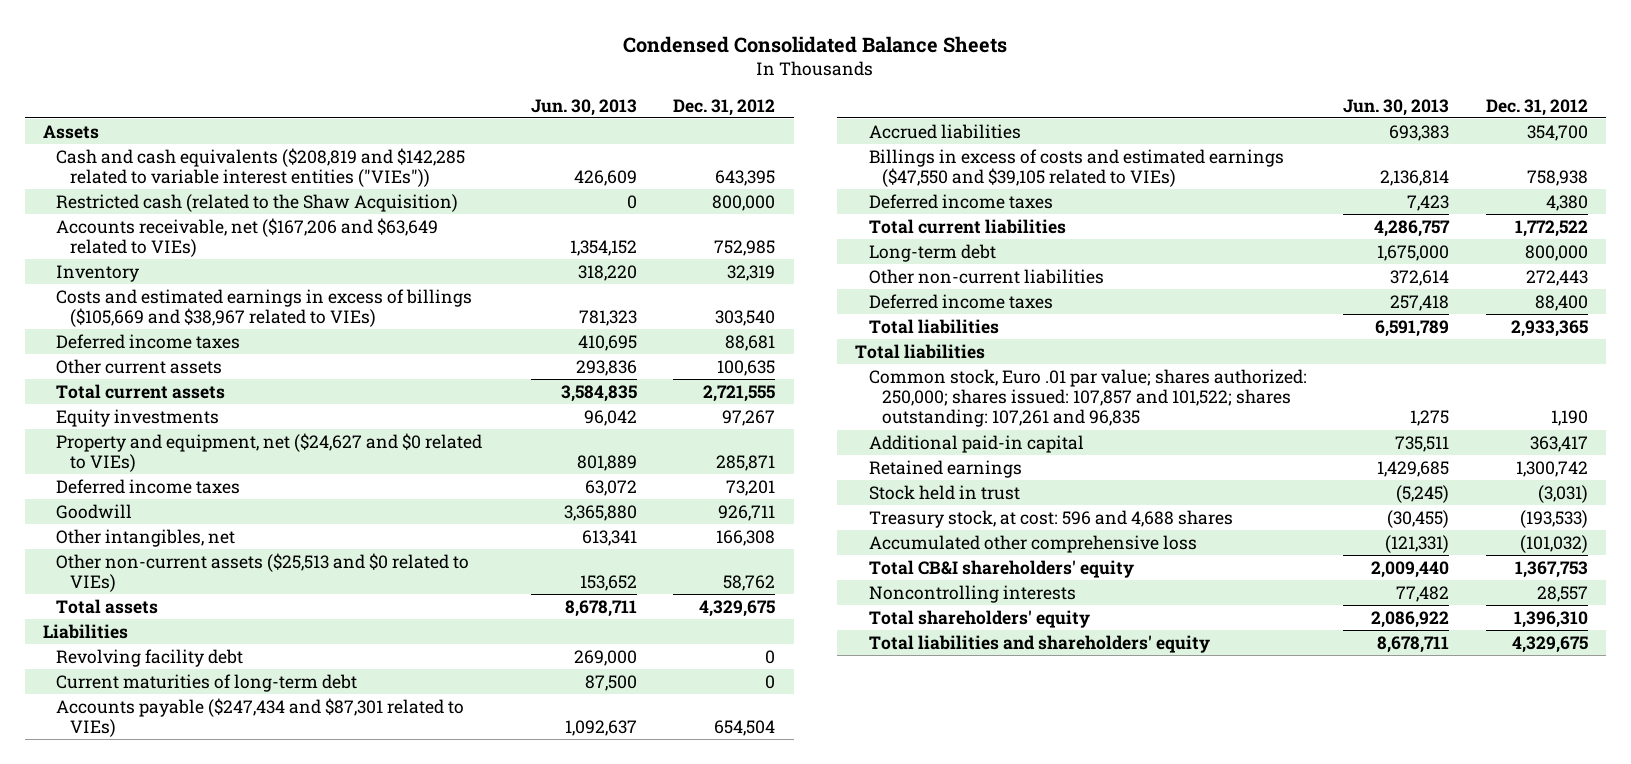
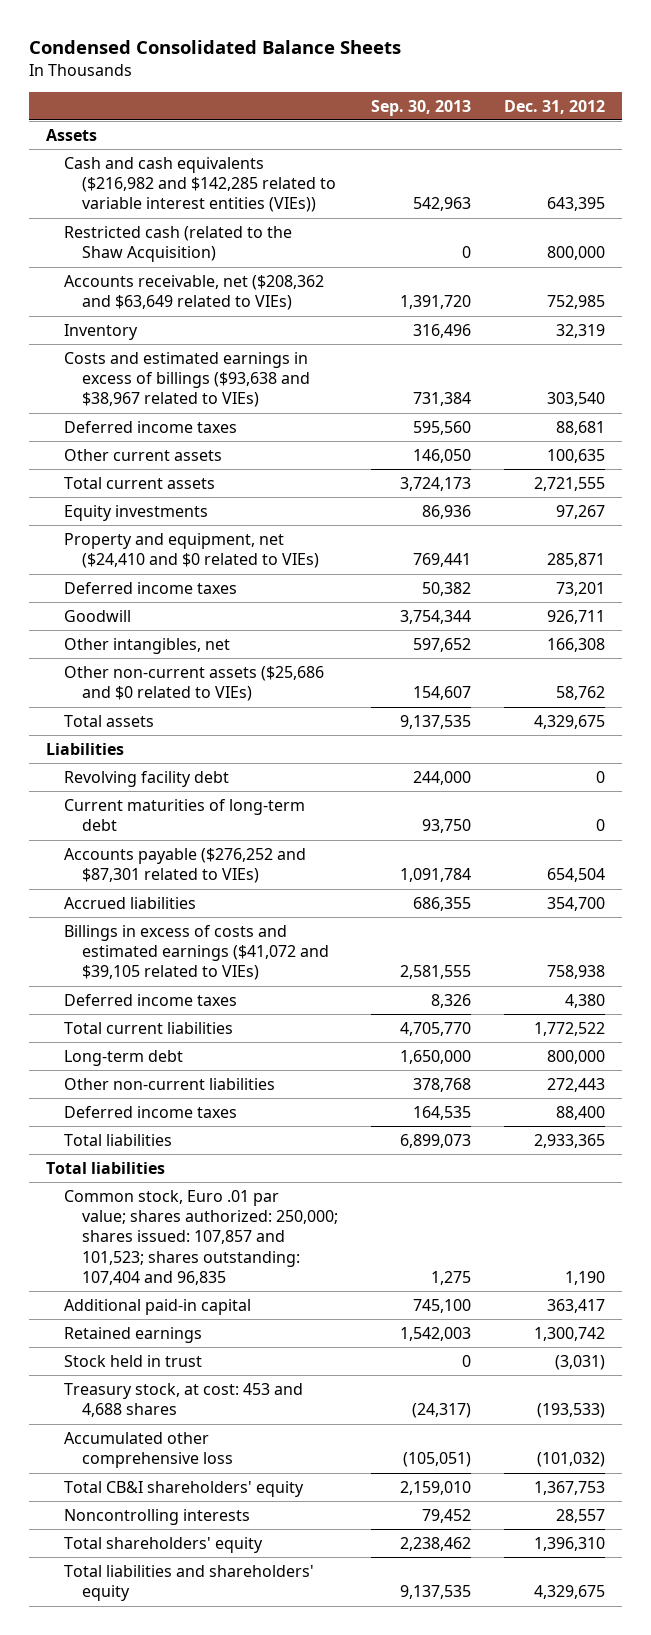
- | Jun. 30, 2013 | Dec. 31, 2012
+ | Sep. 30, 2013 | Dec. 31, 2012
- Cash and cash equivalents ($208,819 and $142,285 related to variable interest entities ("VIEs")) | 426,609 | 643,395
+ Cash and cash equivalents ($216,982 and $142,285 related to variable interest entities (VIEs)) | 542,963 | 643,395
- Accounts receivable, net ($167,206 and $63,649 related to VIEs) | 1,354,152 | 752,985
+ Accounts receivable, net ($208,362 and $63,649 related to VIEs) | 1,391,720 | 752,985
- Costs and estimated earnings in excess of billings ($105,669 and $38,967 related to VIEs) | 781,323 | 303,540
+ Costs and estimated earnings in excess of billings ($93,638 and $38,967 related to VIEs) | 731,384 | 303,540
- Property and equipment, net ($24,627 and $0 related to VIEs) | 801,889 | 285,871
+ Property and equipment, net ($24,410 and $0 related to VIEs) | 769,441 | 285,871
- Other non-current assets ($25,513 and $0 related to VIEs) | 153,652 | 58,762
+ Other non-current assets ($25,686 and $0 related to VIEs) | 154,607 | 58,762
- Accounts payable ($247,434 and $87,301 related to VIEs) | 1,092,637 | 654,504
+ Accounts payable ($276,252 and $87,301 related to VIEs) | 1,091,784 | 654,504
- Billings in excess of costs and estimated earnings ($47,550 and $39,105 related to VIEs) | 2,136,814 | 758,938
+ Billings in excess of costs and estimated earnings ($41,072 and $39,105 related to VIEs) | 2,581,555 | 758,938
- Common stock, Euro .01 par value; shares authorized: 250,000; shares issued: 107,857 and 101,522; shares outstanding: 107,261 and 96,835 | 1,275 | 1,190
+ Common stock, Euro .01 par value; shares authorized: 250,000; shares issued: 107,857 and 101,523; shares outstanding: 107,404 and 96,835 | 1,275 | 1,190
- Treasury stock, at cost: 596 and 4,688 shares | (30,455) | (193,533)
+ Treasury stock, at cost: 453 and 4,688 shares | (24,317) | (193,533)

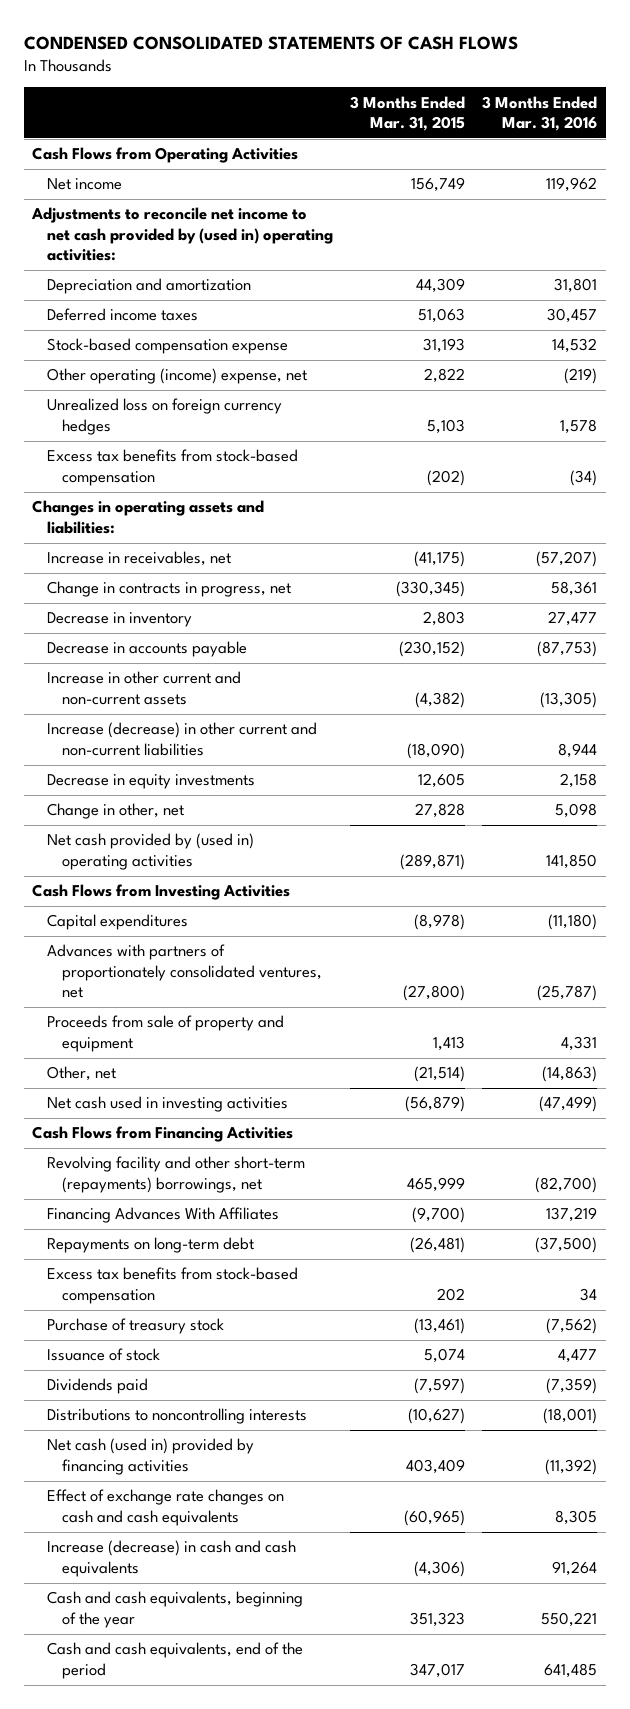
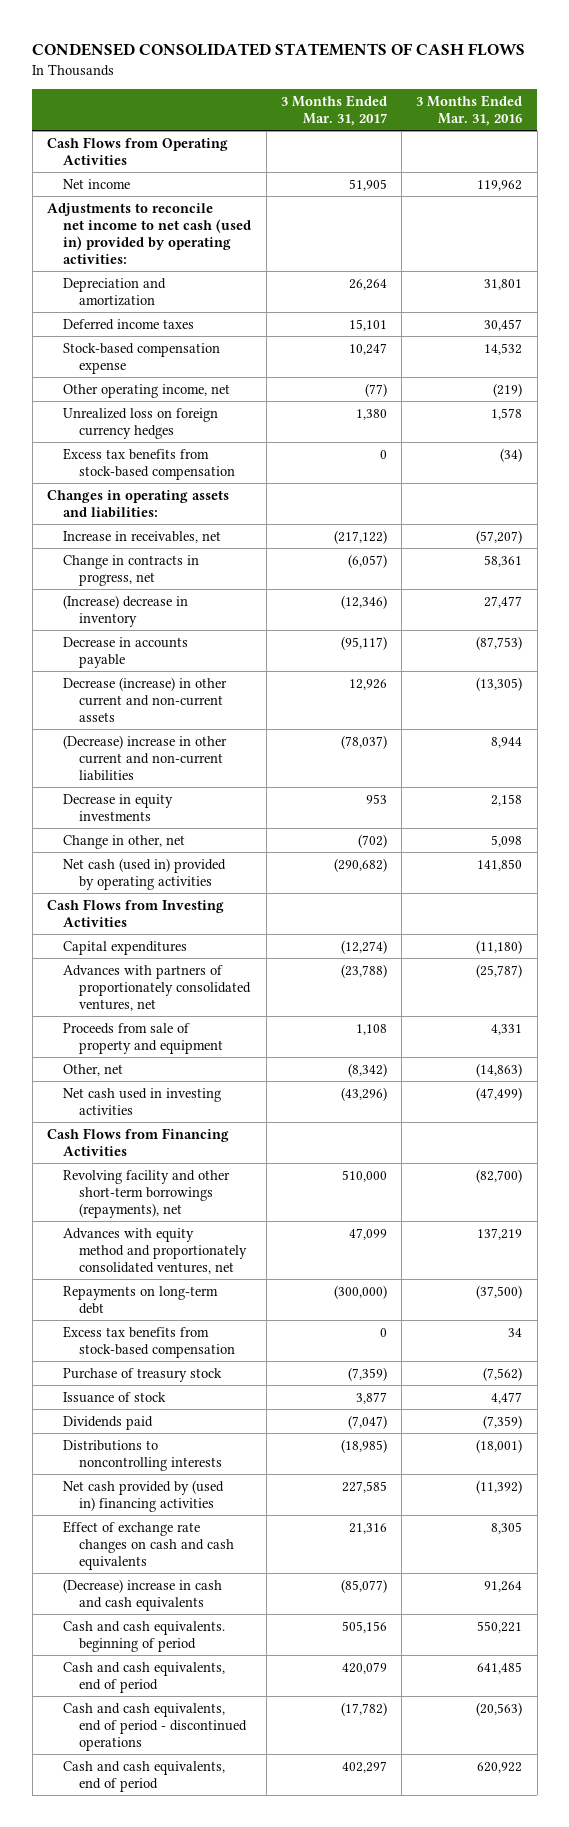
- | 3 Months Ended Mar. 31, 2015 | 3 Months Ended Mar. 31, 2016
+ | 3 Months Ended Mar. 31, 2017 | 3 Months Ended Mar. 31, 2016
- Adjustments to reconcile net income to net cash provided by (used in) operating activities:
+ Adjustments to reconcile net income to net cash (used in) provided by operating activities:
- Other operating (income) expense, net | 2,822 | (219)
+ Other operating income, net | (77) | (219)
- Decrease in inventory | 2,803 | 27,477
+ (Increase) decrease in inventory | (12,346) | 27,477
- Increase in other current and non-current assets | (4,382) | (13,305)
- Increase (decrease) in other current and non-current liabilities | (18,090) | 8,944
+ Decrease (increase) in other current and non-current assets | 12,926 | (13,305)
+ (Decrease) increase in other current and non-current liabilities | (78,037) | 8,944
- Net cash provided by (used in) operating activities | (289,871) | 141,850
+ Net cash (used in) provided by operating activities | (290,682) | 141,850
- Revolving facility and other short-term (repayments) borrowings, net | 465,999 | (82,700)
- Financing Advances With Affiliates | (9,700) | 137,219
+ Revolving facility and other short-term borrowings (repayments), net | 510,000 | (82,700)
+ Advances with equity method and proportionately consolidated ventures, net | 47,099 | 137,219
- Net cash (used in) provided by financing activities | 403,409 | (11,392)
+ Net cash provided by (used in) financing activities | 227,585 | (11,392)
- Increase (decrease) in cash and cash equivalents | (4,306) | 91,264
- Cash and cash equivalents, beginning of the year | 351,323 | 550,221
- Cash and cash equivalents, end of the period | 347,017 | 641,485
+ (Decrease) increase in cash and cash equivalents | (85,077) | 91,264
+ Cash and cash equivalents. beginning of period | 505,156 | 550,221
+ Cash and cash equivalents, end of period | 420,079 | 641,485
+ Cash and cash equivalents, end of period - discontinued operations | (17,782) | (20,563)
+ Cash and cash equivalents, end of period | 402,297 | 620,922

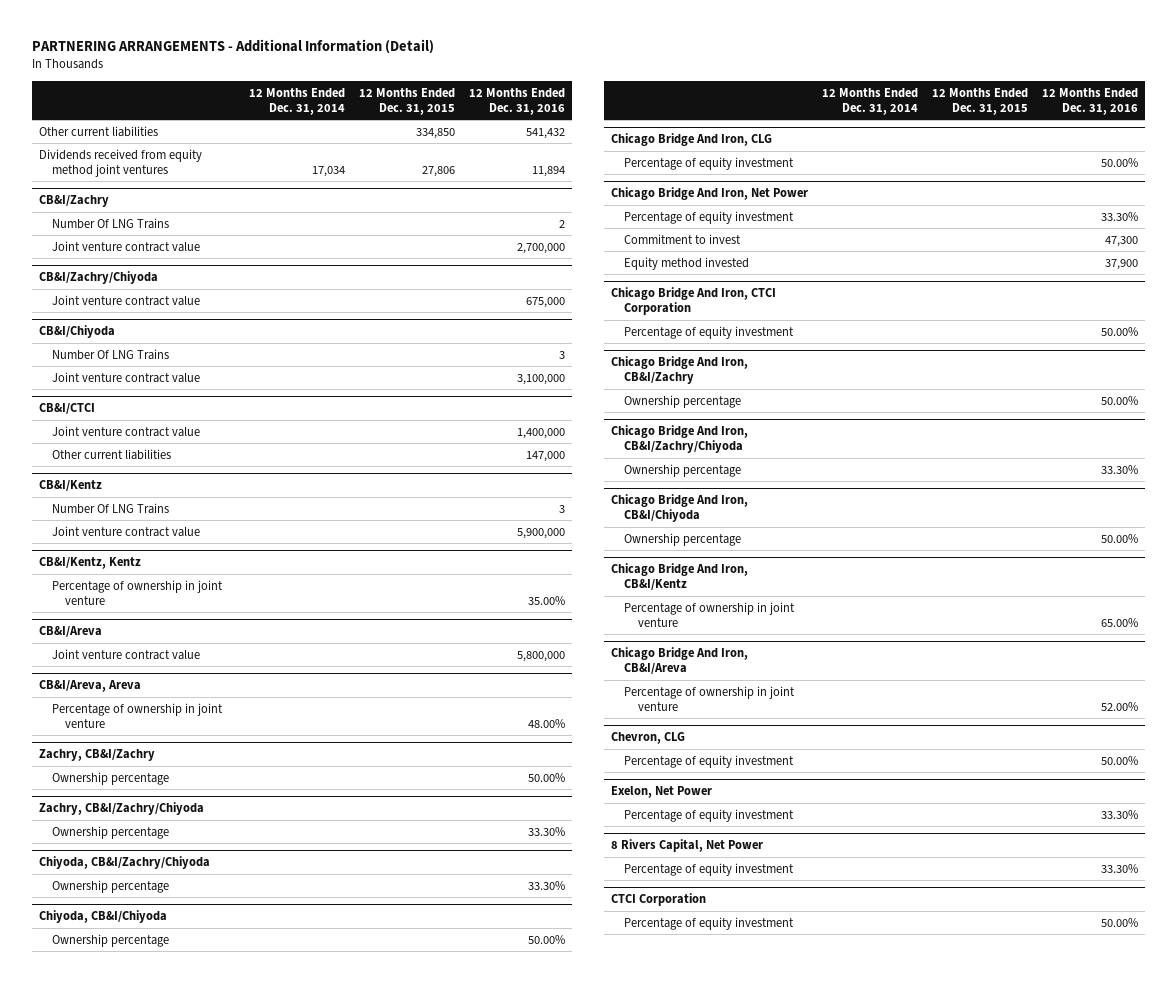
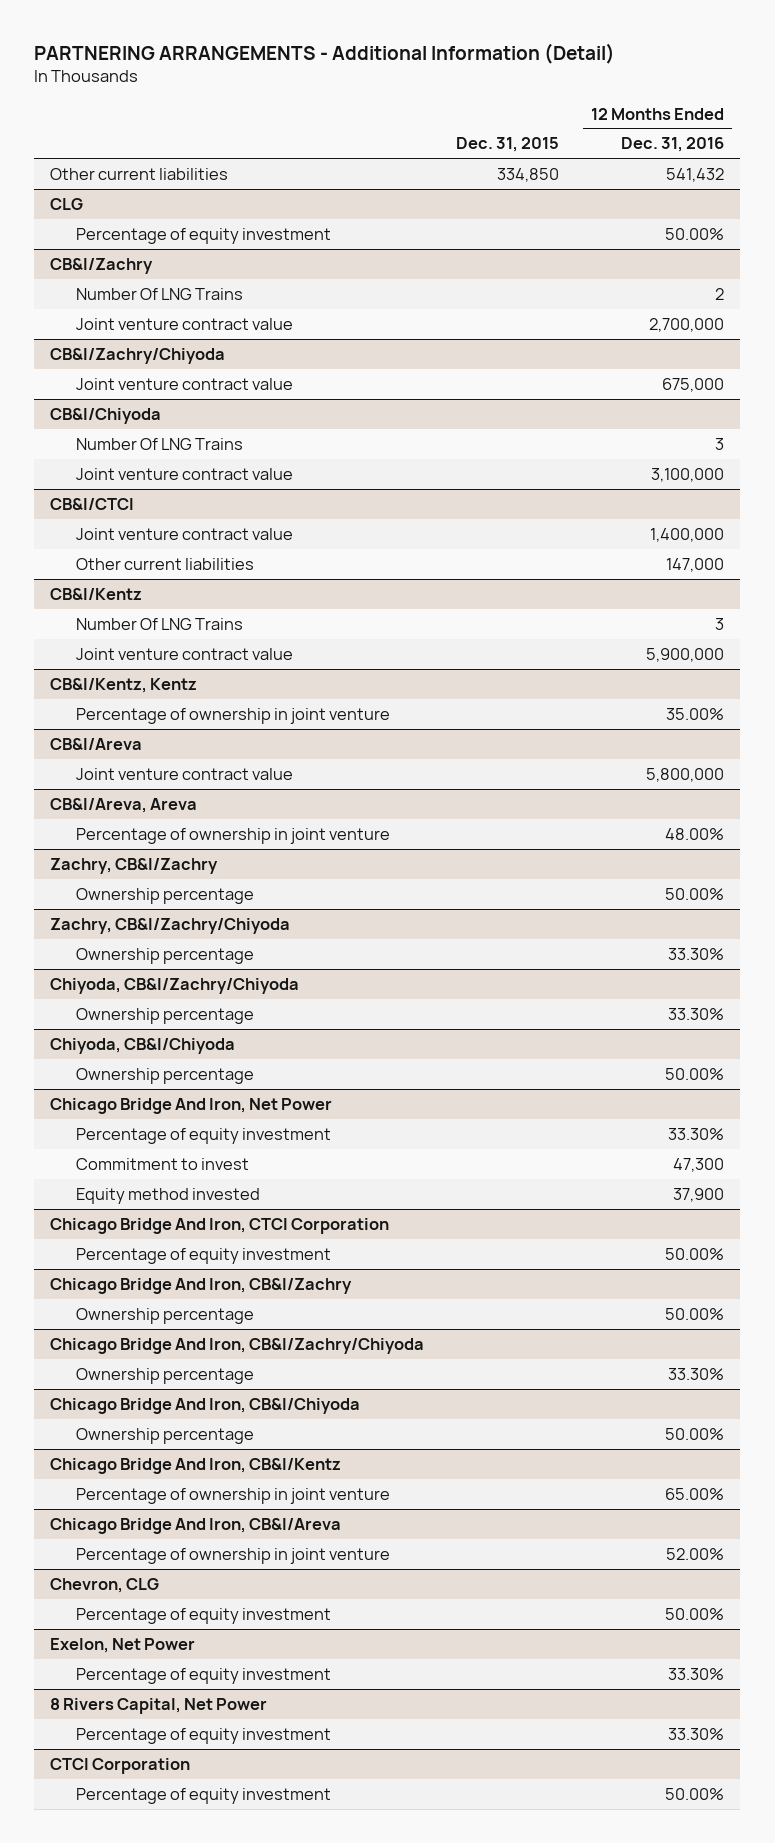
- | 12 Months Ended Dec. 31, 2014 | 12 Months Ended Dec. 31, 2015 | 12 Months Ended Dec. 31, 2016
+ | Dec. 31, 2015 | 12 Months Ended Dec. 31, 2016
- Dividends received from equity method joint ventures | 17,034 | 27,806 | 11,894
+ CLG
+ Percentage of equity investment | | 50.00%
- Chicago Bridge And Iron, CLG
- Percentage of equity investment | | | 50.00%

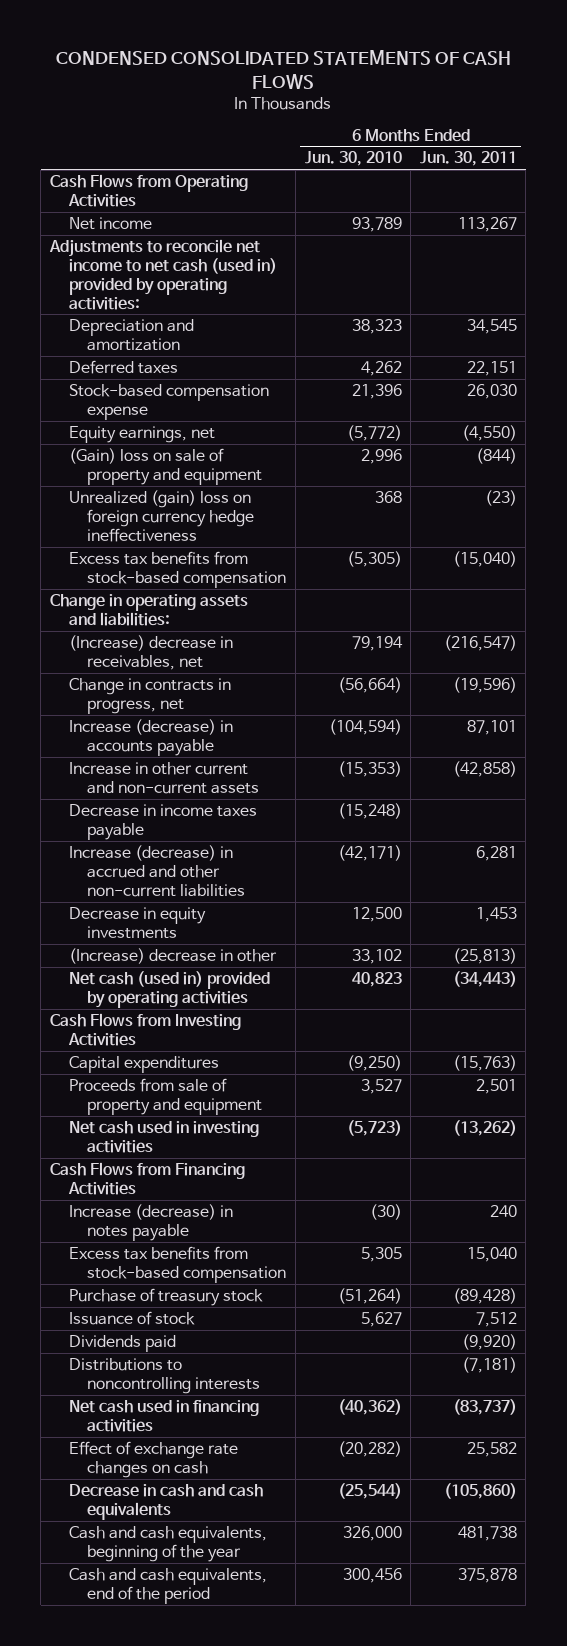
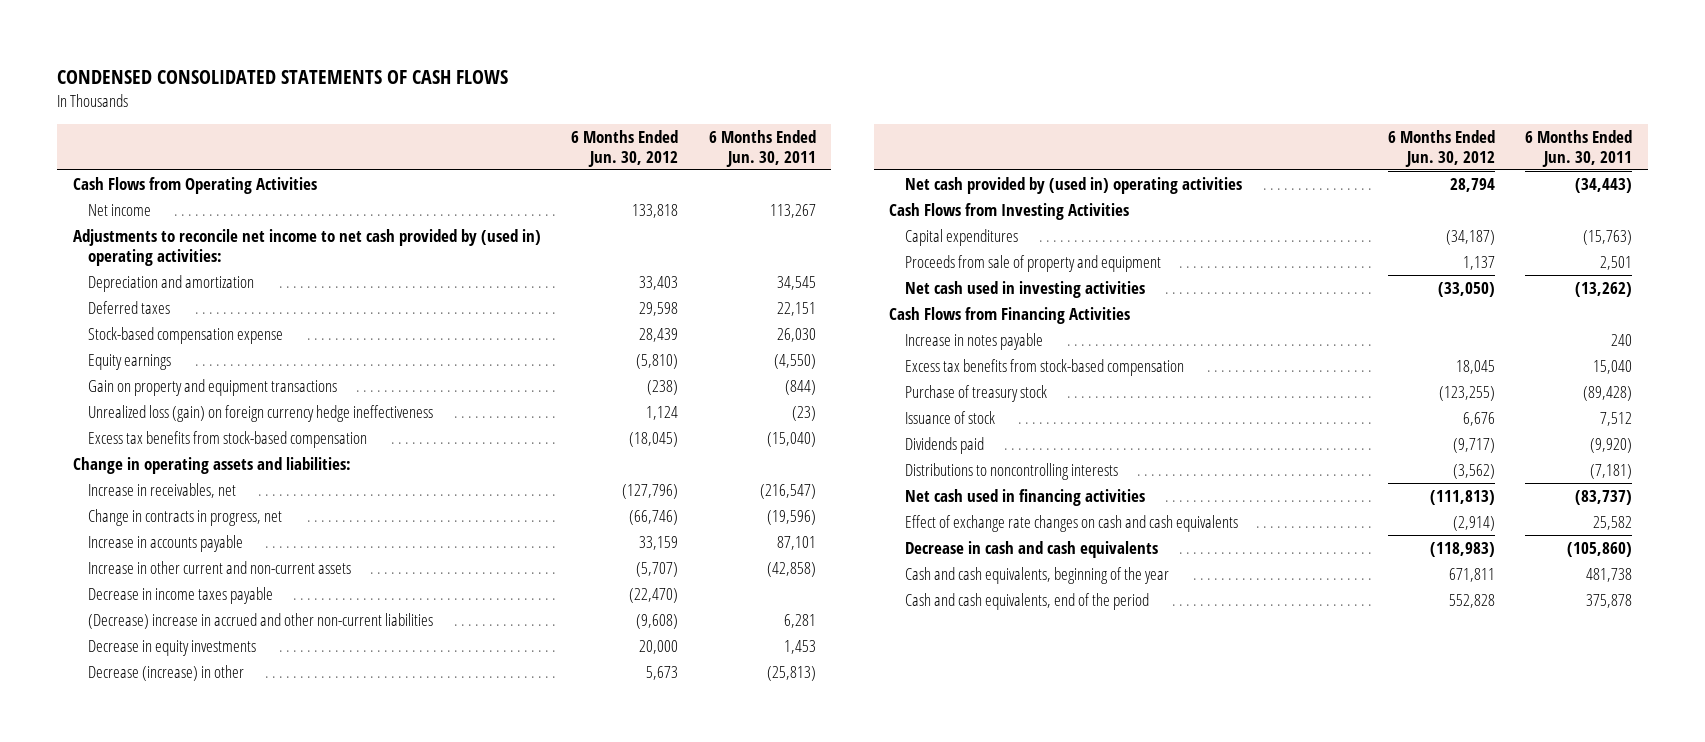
- | 6 Months Ended Jun. 30, 2010 | 6 Months Ended Jun. 30, 2011
+ | 6 Months Ended Jun. 30, 2012 | 6 Months Ended Jun. 30, 2011
- Adjustments to reconcile net income to net cash (used in) provided by operating activities:
+ Adjustments to reconcile net income to net cash provided by (used in) operating activities:
- Equity earnings, net | (5,772) | (4,550)
- (Gain) loss on sale of property and equipment | 2,996 | (844)
- Unrealized (gain) loss on foreign currency hedge ineffectiveness | 368 | (23)
+ Equity earnings | (5,810) | (4,550)
+ Gain on property and equipment transactions | (238) | (844)
+ Unrealized loss (gain) on foreign currency hedge ineffectiveness | 1,124 | (23)
- (Increase) decrease in receivables, net | 79,194 | (216,547)
+ Increase in receivables, net | (127,796) | (216,547)
- Increase (decrease) in accounts payable | (104,594) | 87,101
+ Increase in accounts payable | 33,159 | 87,101
- Increase (decrease) in accrued and other non-current liabilities | (42,171) | 6,281
+ (Decrease) increase in accrued and other non-current liabilities | (9,608) | 6,281
- (Increase) decrease in other | 33,102 | (25,813)
- Net cash (used in) provided by operating activities | 40,823 | (34,443)
+ Decrease (increase) in other | 5,673 | (25,813)
+ Net cash provided by (used in) operating activities | 28,794 | (34,443)
- Increase (decrease) in notes payable | (30) | 240
+ Increase in notes payable | | 240
- Effect of exchange rate changes on cash | (20,282) | 25,582
+ Effect of exchange rate changes on cash and cash equivalents | (2,914) | 25,582

